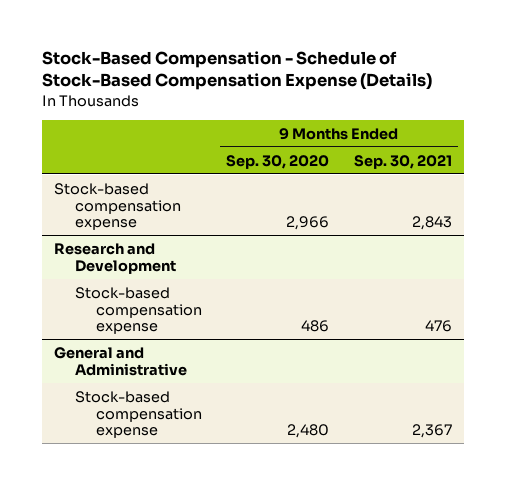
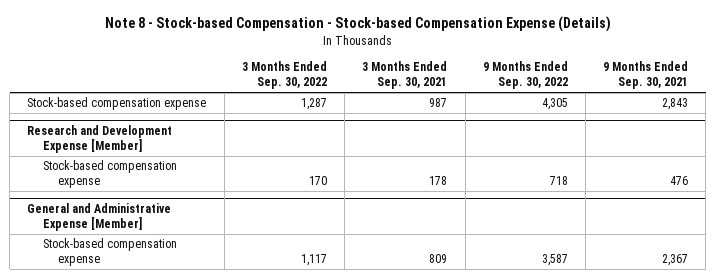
- Stock-Based Compensation - Schedule of Stock-Based Compensation Expense (Details)
+ Note 8 - Stock-based Compensation - Stock-based Compensation Expense (Details)
- | 9 Months Ended Sep. 30, 2020 | 9 Months Ended Sep. 30, 2021
+ | 3 Months Ended Sep. 30, 2022 | 3 Months Ended Sep. 30, 2021 | 9 Months Ended Sep. 30, 2022 | 9 Months Ended Sep. 30, 2021
- Research and Development
+ Research and Development Expense [Member]
- General and Administrative
+ General and Administrative Expense [Member]

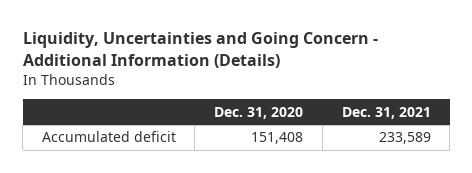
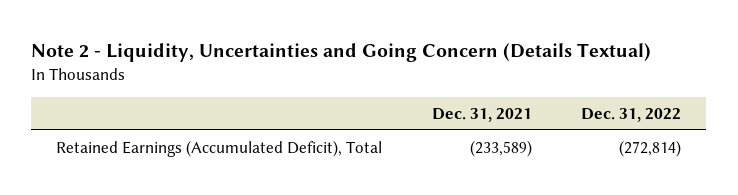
- Liquidity, Uncertainties and Going Concern - Additional Information (Details)
+ Note 2 - Liquidity, Uncertainties and Going Concern (Details Textual)
- | Dec. 31, 2020 | Dec. 31, 2021
+ | Dec. 31, 2021 | Dec. 31, 2022
- Accumulated deficit | 151,408 | 233,589
+ Retained Earnings (Accumulated Deficit), Total | (233,589) | (272,814)

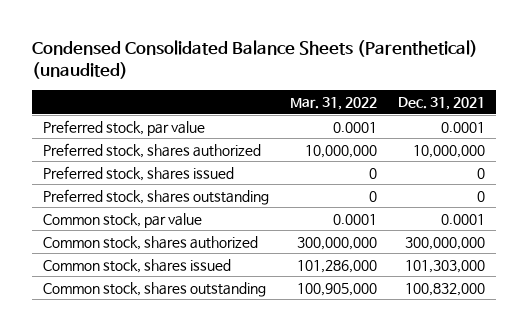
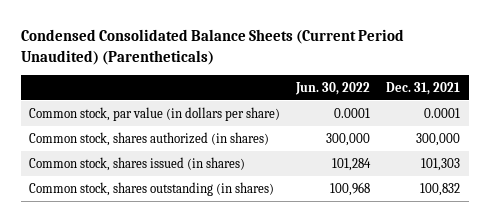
- Condensed Consolidated Balance Sheets (Parenthetical) (unaudited)
+ Condensed Consolidated Balance Sheets (Current Period Unaudited) (Parentheticals)
- | Mar. 31, 2022 | Dec. 31, 2021
+ | Jun. 30, 2022 | Dec. 31, 2021
- Preferred stock, par value | 0.0001 | 0.0001
- Preferred stock, shares authorized | 10,000,000 | 10,000,000
- Preferred stock, shares issued | 0 | 0
- Preferred stock, shares outstanding | 0 | 0
- Common stock, par value | 0.0001 | 0.0001
- Common stock, shares authorized | 300,000,000 | 300,000,000
- Common stock, shares issued | 101,286,000 | 101,303,000
- Common stock, shares outstanding | 100,905,000 | 100,832,000
+ Common stock, par value (in dollars per share) | 0.0001 | 0.0001
+ Common stock, shares authorized (in shares) | 300,000 | 300,000
+ Common stock, shares issued (in shares) | 101,284 | 101,303
+ Common stock, shares outstanding (in shares) | 100,968 | 100,832

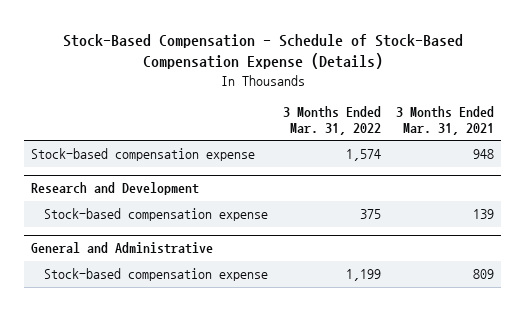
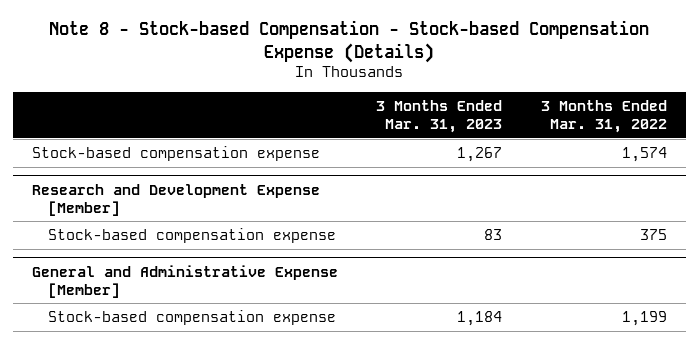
- Stock-Based Compensation - Schedule of Stock-Based Compensation Expense (Details)
+ Note 8 - Stock-based Compensation - Stock-based Compensation Expense (Details)
- | 3 Months Ended Mar. 31, 2022 | 3 Months Ended Mar. 31, 2021
+ | 3 Months Ended Mar. 31, 2023 | 3 Months Ended Mar. 31, 2022
- Research and Development
+ Research and Development Expense [Member]
- General and Administrative
+ General and Administrative Expense [Member]

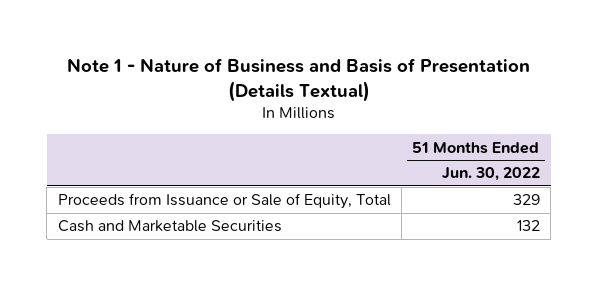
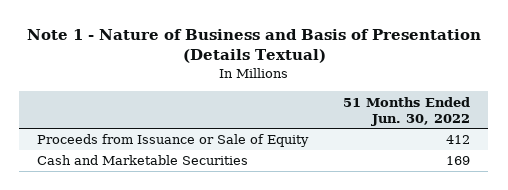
- Proceeds from Issuance or Sale of Equity, Total | 329
- Cash and Marketable Securities | 132
+ Proceeds from Issuance or Sale of Equity | 412
+ Cash and Marketable Securities | 169

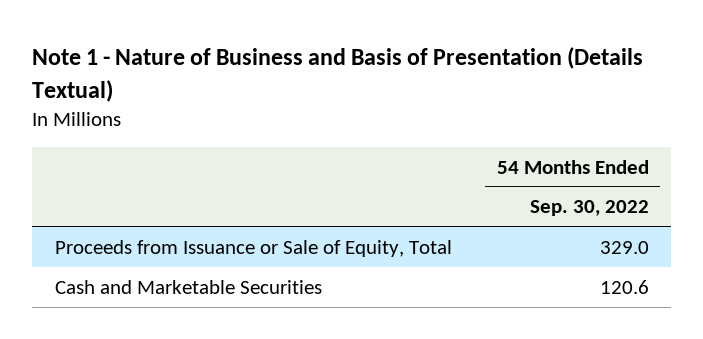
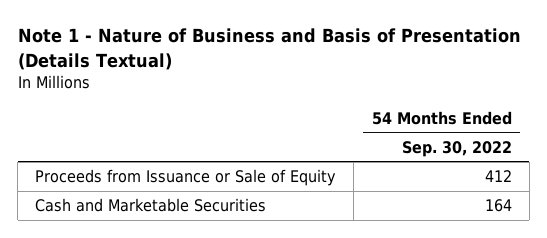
- Proceeds from Issuance or Sale of Equity, Total | 329.0
- Cash and Marketable Securities | 120.6
+ Proceeds from Issuance or Sale of Equity | 412
+ Cash and Marketable Securities | 164

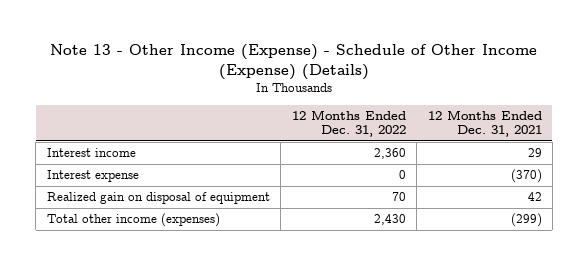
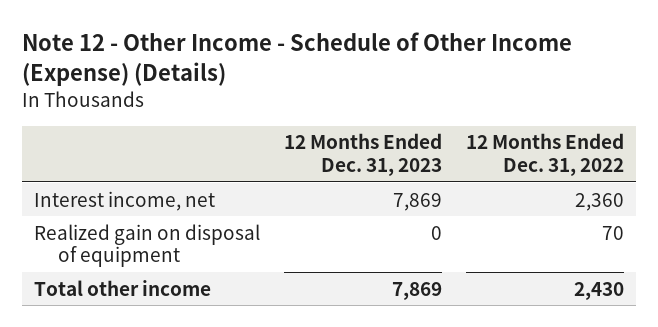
- Note 13 - Other Income (Expense) - Schedule of Other Income (Expense) (Details)
+ Note 12 - Other Income - Schedule of Other Income (Expense) (Details)
- | 12 Months Ended Dec. 31, 2022 | 12 Months Ended Dec. 31, 2021
+ | 12 Months Ended Dec. 31, 2023 | 12 Months Ended Dec. 31, 2022
- Interest income | 2,360 | 29
- Interest expense | 0 | (370)
+ Interest income, net | 7,869 | 2,360
- Total other income (expenses) | 2,430 | (299)
+ Total other income | 7,869 | 2,430

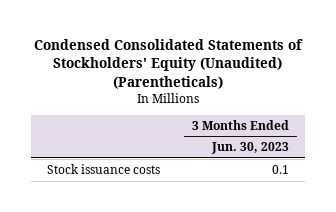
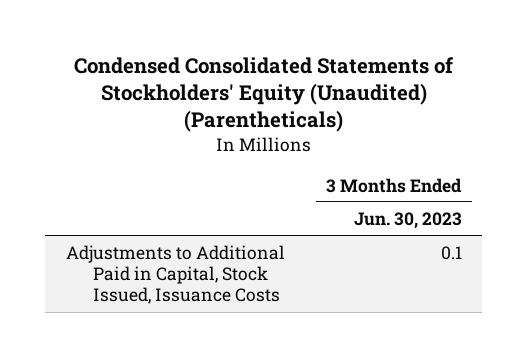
- Stock issuance costs | 0.1
+ Adjustments to Additional Paid in Capital, Stock Issued, Issuance Costs | 0.1

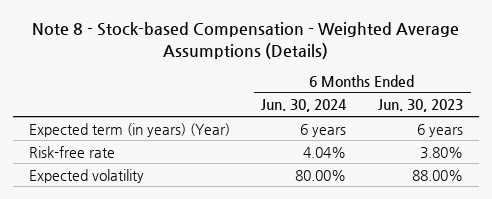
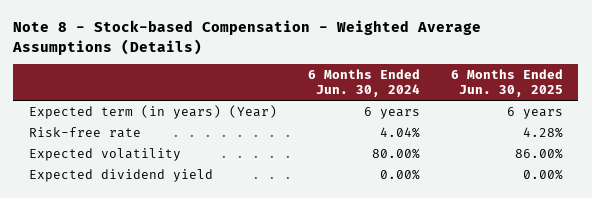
- | 6 Months Ended Jun. 30, 2024 | 6 Months Ended Jun. 30, 2023
+ | 6 Months Ended Jun. 30, 2024 | 6 Months Ended Jun. 30, 2025
+ Expected dividend yield | 0.00% | 0.00%

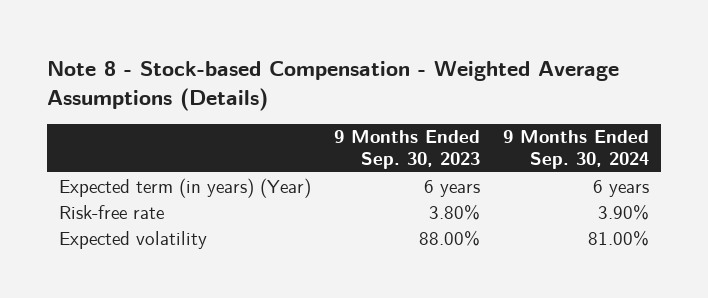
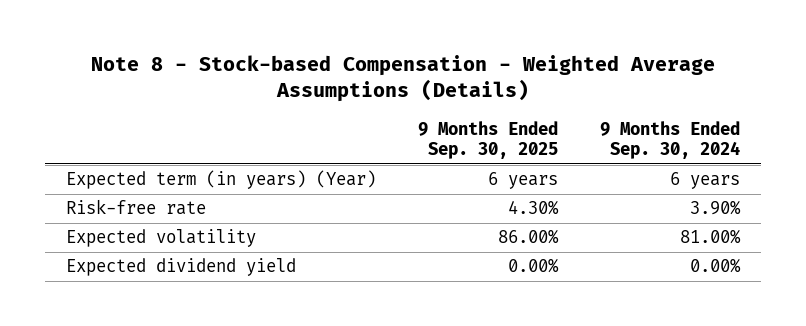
- | 9 Months Ended Sep. 30, 2023 | 9 Months Ended Sep. 30, 2024
+ | 9 Months Ended Sep. 30, 2025 | 9 Months Ended Sep. 30, 2024
+ Expected dividend yield | 0.00% | 0.00%

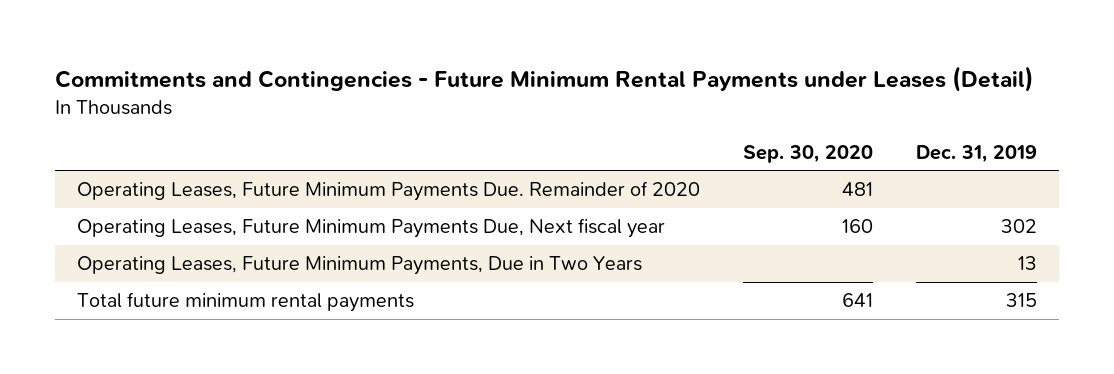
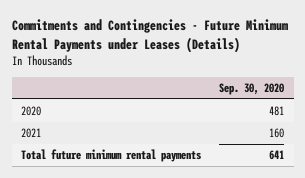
- Commitments and Contingencies - Future Minimum Rental Payments under Leases (Detail)
+ Commitments and Contingencies - Future Minimum Rental Payments under Leases (Details)
- | Sep. 30, 2020 | Dec. 31, 2019
+ | Sep. 30, 2020
- Operating Leases, Future Minimum Payments Due. Remainder of 2020 | 481 |
- Operating Leases, Future Minimum Payments Due, Next fiscal year | 160 | 302
- Operating Leases, Future Minimum Payments, Due in Two Years | | 13
+ 2020 | 481
+ 2021 | 160

